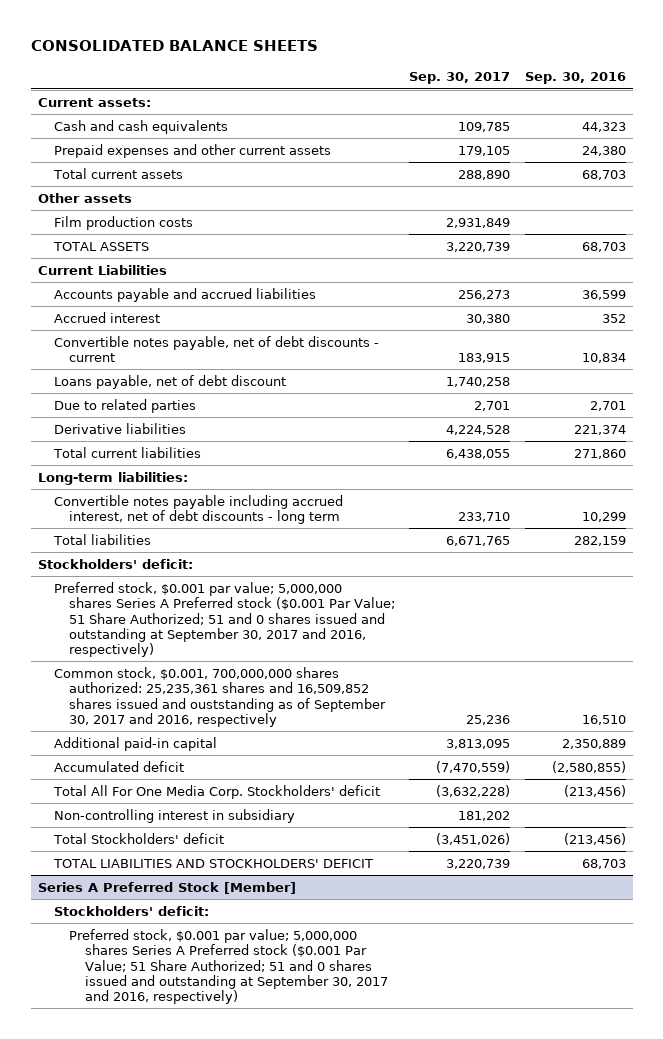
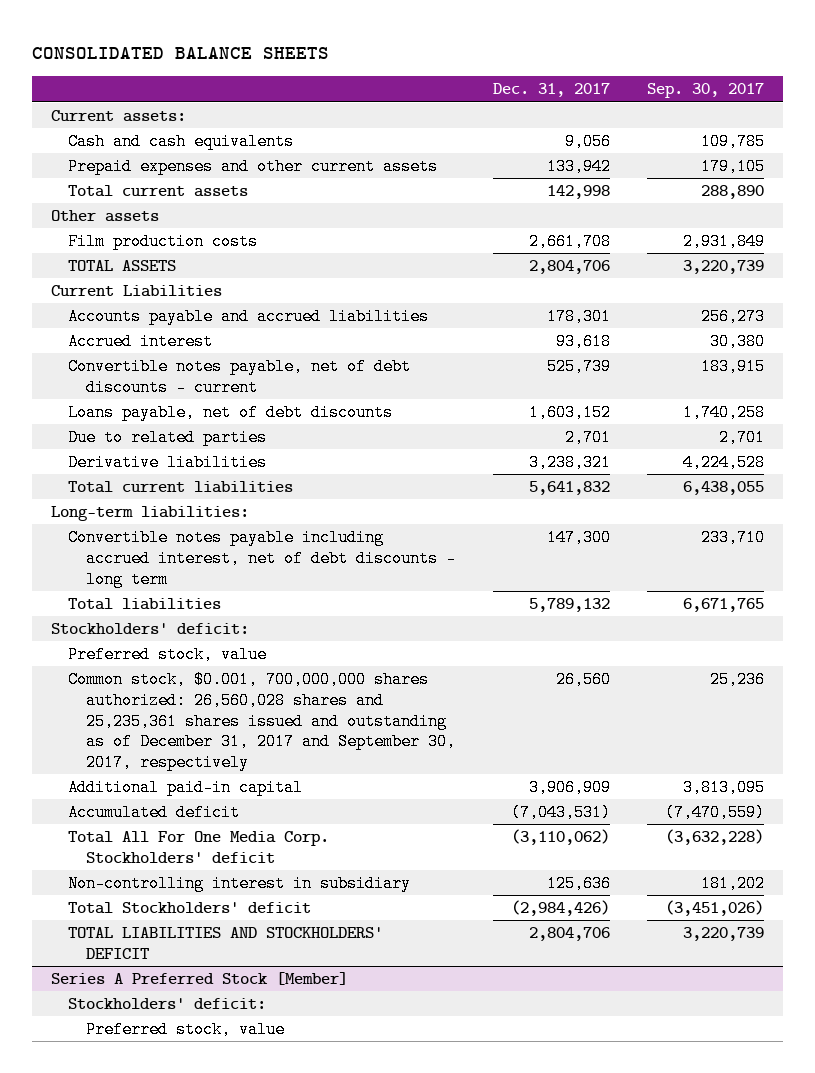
- | Sep. 30, 2017 | Sep. 30, 2016
+ | Dec. 31, 2017 | Sep. 30, 2017
- Loans payable, net of debt discount | 1,740,258 |
+ Loans payable, net of debt discounts | 1,603,152 | 1,740,258
- Preferred stock, $0.001 par value; 5,000,000 shares Series A Preferred stock ($0.001 Par Value; 51 Share Authorized; 51 and 0 shares issued and outstanding at September 30, 2017 and 2016, respectively)
- Common stock, $0.001, 700,000,000 shares authorized: 25,235,361 shares and 16,509,852 shares issued and ouststanding as of September 30, 2017 and 2016, respectively | 25,236 | 16,510
+ Preferred stock, value
+ Common stock, $0.001, 700,000,000 shares authorized: 26,560,028 shares and 25,235,361 shares issued and outstanding as of December 31, 2017 and September 30, 2017, respectively | 26,560 | 25,236
@ Series A Preferred Stock [Member]
- Preferred stock, $0.001 par value; 5,000,000 shares Series A Preferred stock ($0.001 Par Value; 51 Share Authorized; 51 and 0 shares issued and outstanding at September 30, 2017 and 2016, respectively)
+ Preferred stock, value

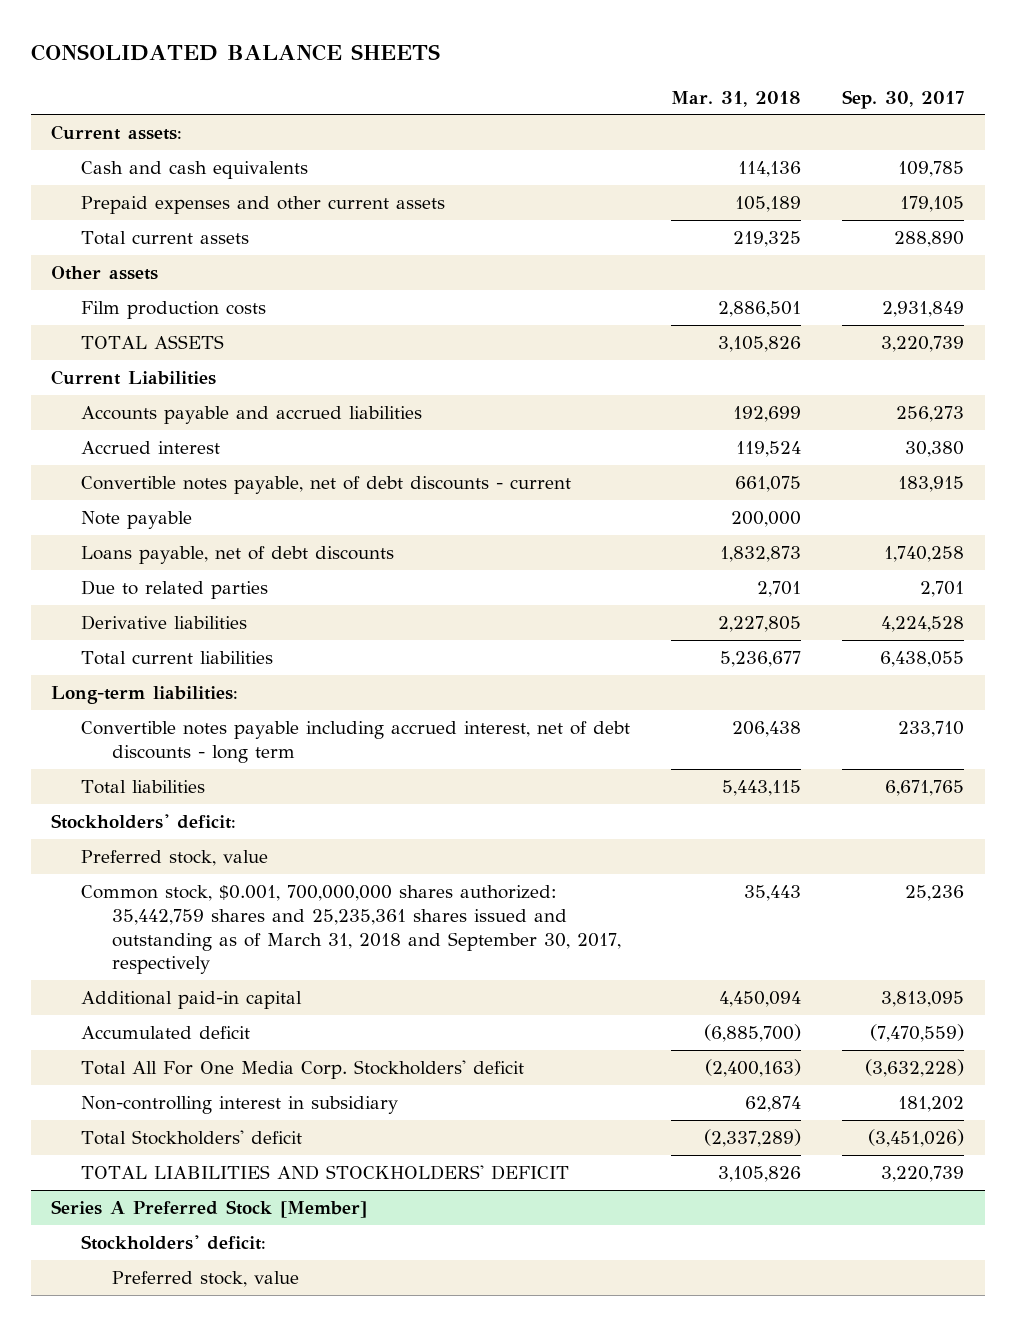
- | Dec. 31, 2017 | Sep. 30, 2017
+ | Mar. 31, 2018 | Sep. 30, 2017
+ Note payable | 200,000 |
- Common stock, $0.001, 700,000,000 shares authorized: 26,560,028 shares and 25,235,361 shares issued and outstanding as of December 31, 2017 and September 30, 2017, respectively | 26,560 | 25,236
+ Common stock, $0.001, 700,000,000 shares authorized: 35,442,759 shares and 25,235,361 shares issued and outstanding as of March 31, 2018 and September 30, 2017, respectively | 35,443 | 25,236

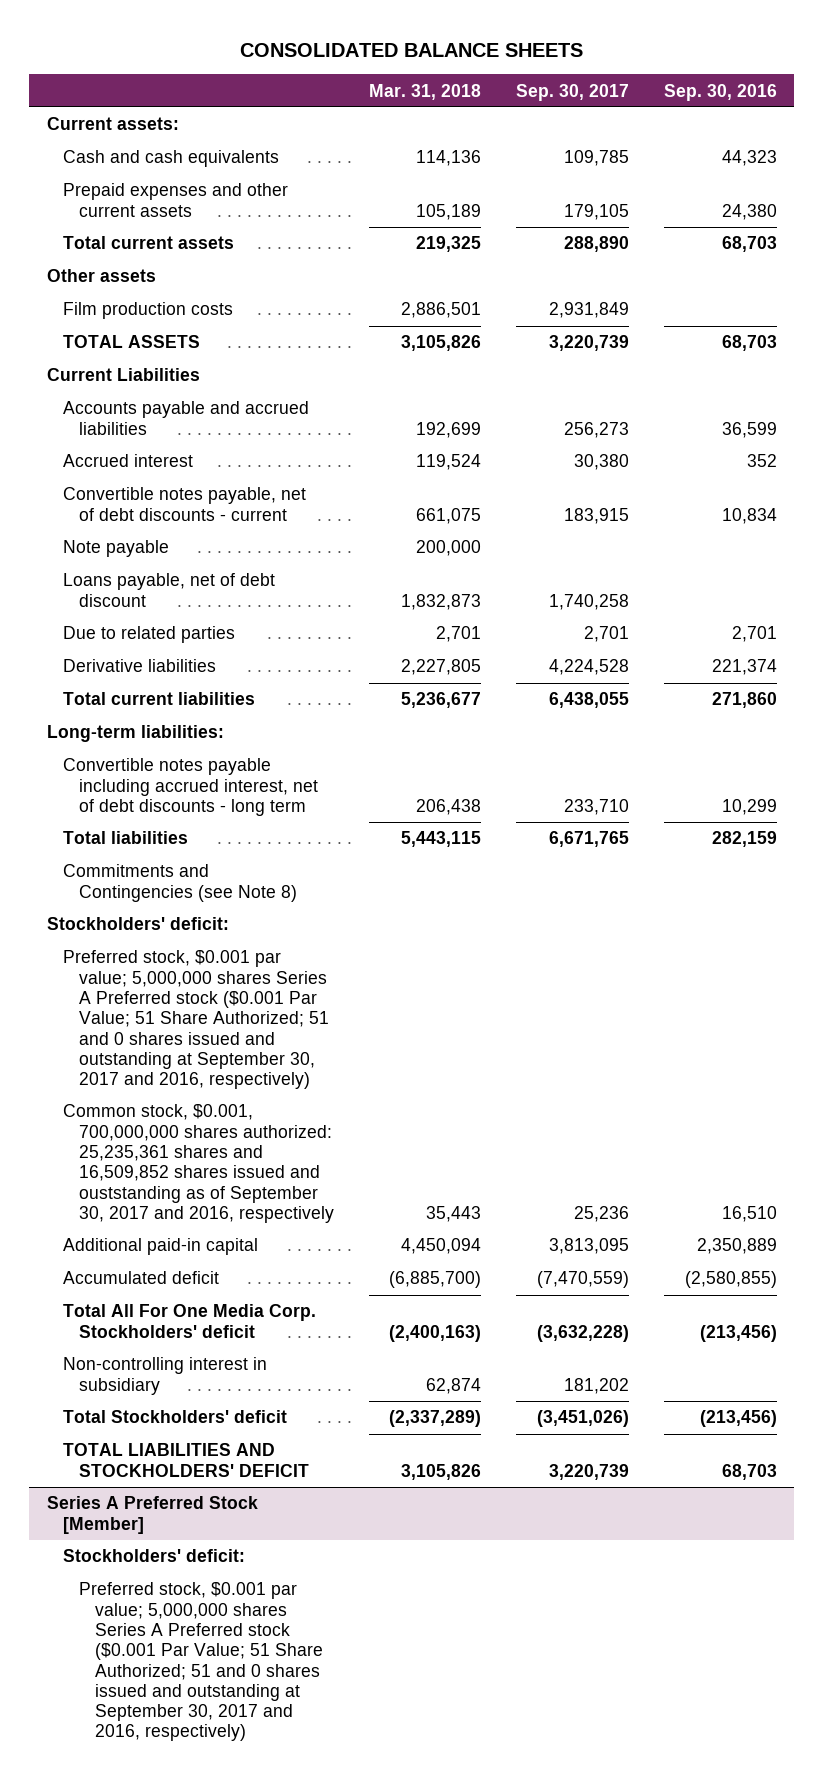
- | Mar. 31, 2018 | Sep. 30, 2017
+ | Mar. 31, 2018 | Sep. 30, 2017 | Sep. 30, 2016
- Loans payable, net of debt discounts | 1,832,873 | 1,740,258
+ Loans payable, net of debt discount | 1,832,873 | 1,740,258 |
+ Commitments and Contingencies (see Note 8)
- Preferred stock, value
- Common stock, $0.001, 700,000,000 shares authorized: 35,442,759 shares and 25,235,361 shares issued and outstanding as of March 31, 2018 and September 30, 2017, respectively | 35,443 | 25,236
+ Preferred stock, $0.001 par value; 5,000,000 shares Series A Preferred stock ($0.001 Par Value; 51 Share Authorized; 51 and 0 shares issued and outstanding at September 30, 2017 and 2016, respectively)
+ Common stock, $0.001, 700,000,000 shares authorized: 25,235,361 shares and 16,509,852 shares issued and ouststanding as of September 30, 2017 and 2016, respectively | 35,443 | 25,236 | 16,510
@ Series A Preferred Stock [Member]
- Preferred stock, value
+ Preferred stock, $0.001 par value; 5,000,000 shares Series A Preferred stock ($0.001 Par Value; 51 Share Authorized; 51 and 0 shares issued and outstanding at September 30, 2017 and 2016, respectively)

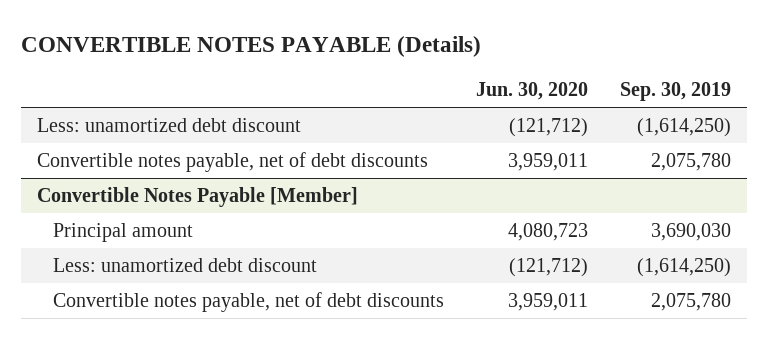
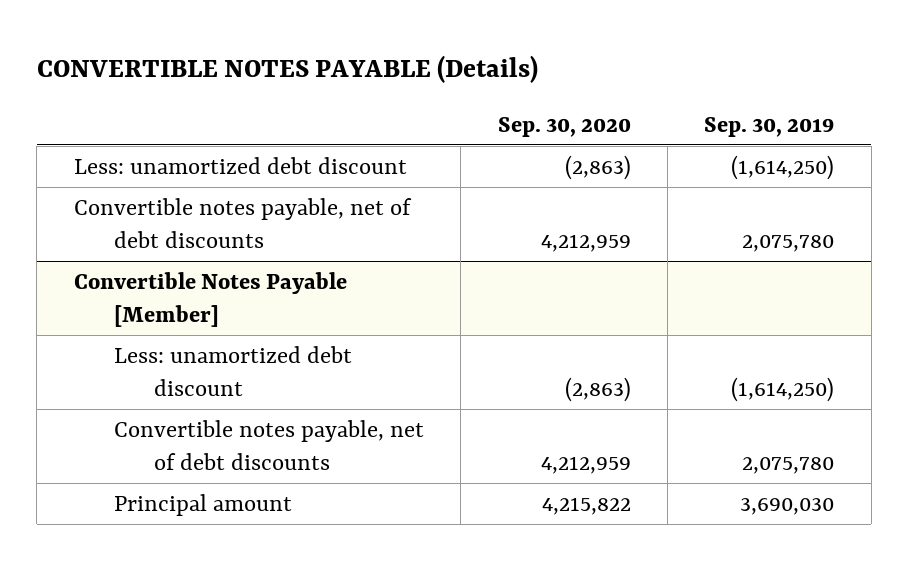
- | Jun. 30, 2020 | Sep. 30, 2019
+ | Sep. 30, 2020 | Sep. 30, 2019
@ Convertible Notes Payable [Member]
moved down: Principal amount | 4,215,822 | 3,690,030

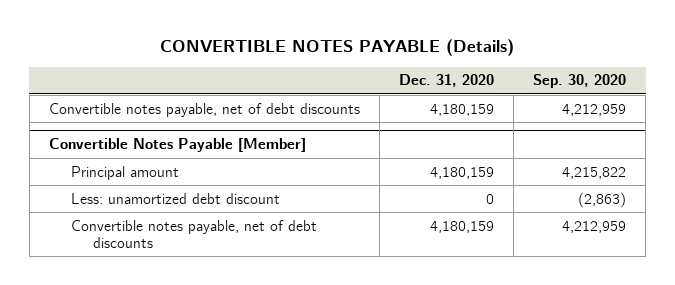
- | Sep. 30, 2020 | Sep. 30, 2019
+ | Dec. 31, 2020 | Sep. 30, 2020
- Less: unamortized debt discount | (2,863) | (1,614,250)
@ Convertible Notes Payable [Member]
moved up: Principal amount | 4,180,159 | 4,215,822

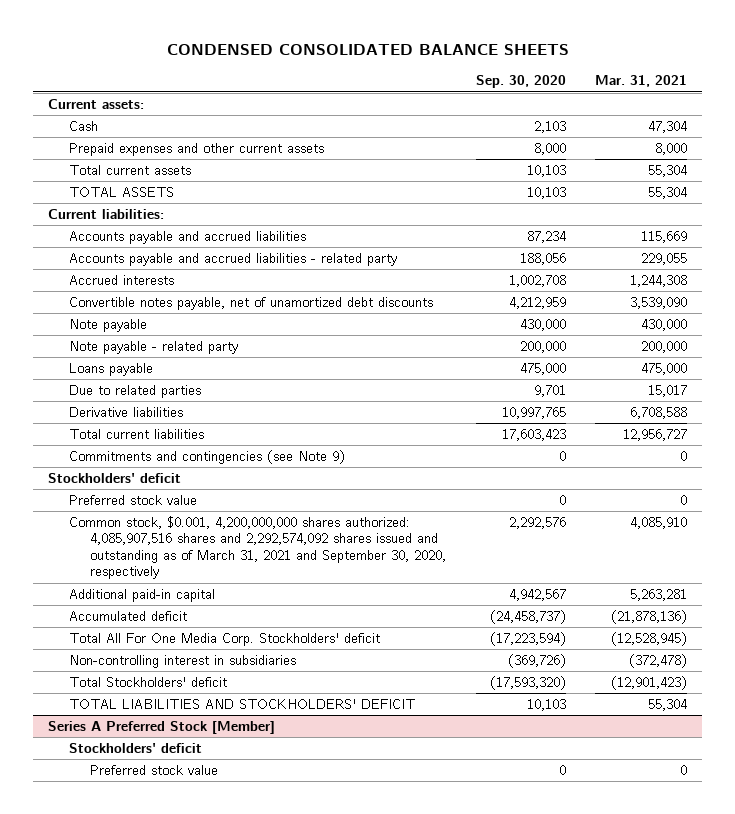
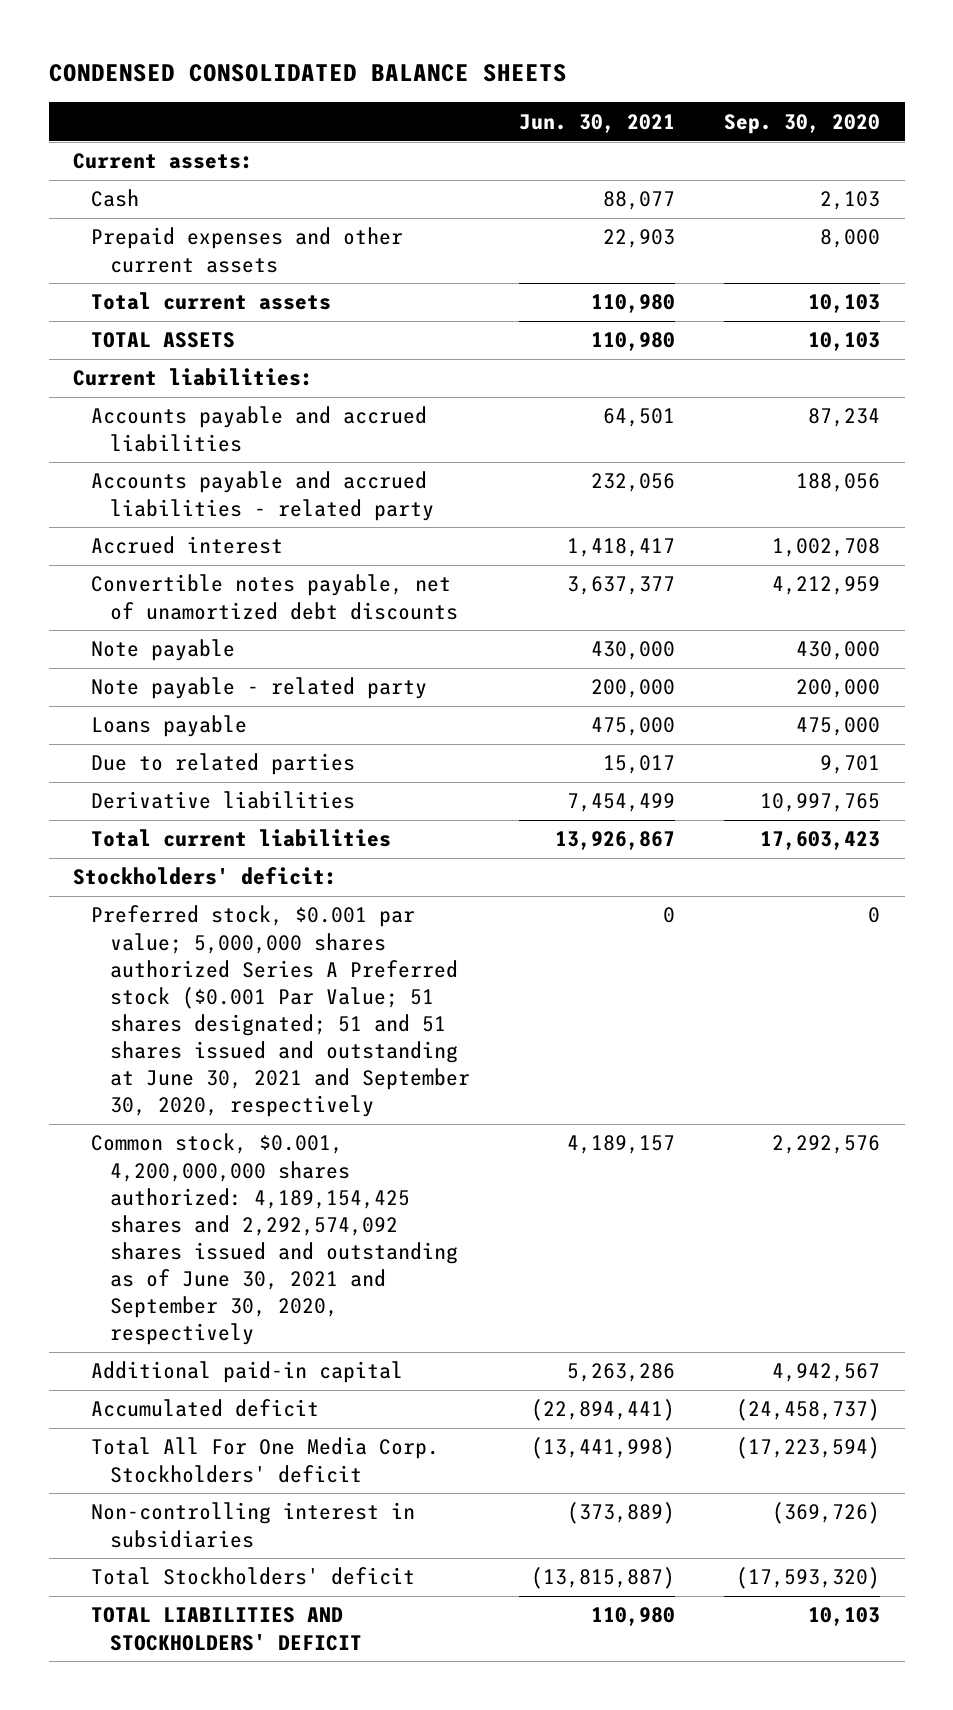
- | Sep. 30, 2020 | Mar. 31, 2021
+ | Jun. 30, 2021 | Sep. 30, 2020
- Accrued interests | 1,002,708 | 1,244,308
+ Accrued interest | 1,418,417 | 1,002,708
- Commitments and contingencies (see Note 9) | 0 | 0
- Stockholders' deficit
- Preferred stock value | 0 | 0
- Common stock, $0.001, 4,200,000,000 shares authorized: 4,085,907,516 shares and 2,292,574,092 shares issued and outstanding as of March 31, 2021 and September 30, 2020, respectively | 2,292,576 | 4,085,910
+ Stockholders' deficit:
+ Preferred stock, $0.001 par value; 5,000,000 shares authorized Series A Preferred stock ($0.001 Par Value; 51 shares designated; 51 and 51 shares issued and outstanding at June 30, 2021 and September 30, 2020, respectively | 0 | 0
+ Common stock, $0.001, 4,200,000,000 shares authorized: 4,189,154,425 shares and 2,292,574,092 shares issued and outstanding as of June 30, 2021 and September 30, 2020, respectively | 4,189,157 | 2,292,576
- Series A Preferred Stock [Member]
- Stockholders' deficit
- Preferred stock value | 0 | 0

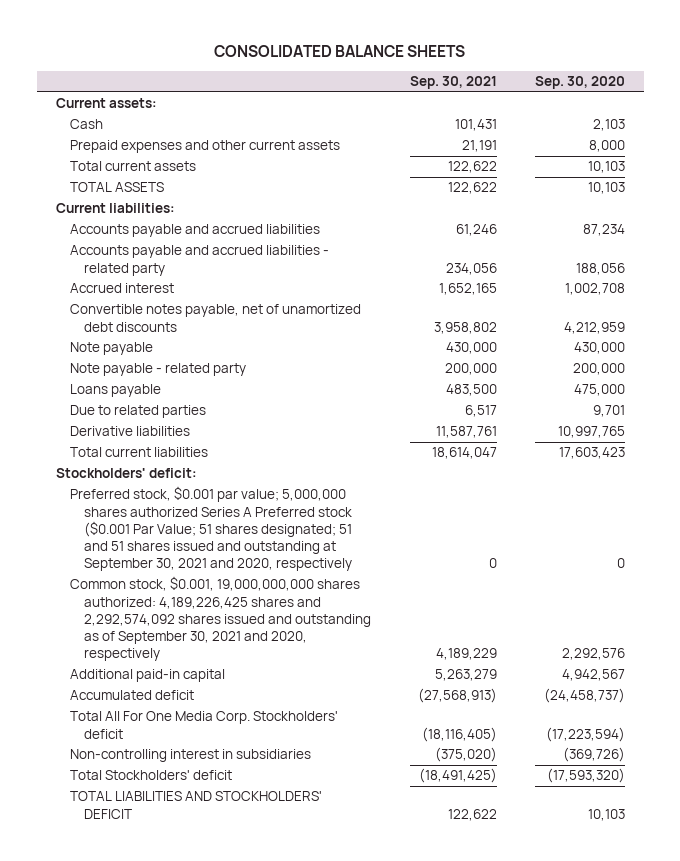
- CONDENSED CONSOLIDATED BALANCE SHEETS
+ CONSOLIDATED BALANCE SHEETS
- | Jun. 30, 2021 | Sep. 30, 2020
+ | Sep. 30, 2021 | Sep. 30, 2020
- Preferred stock, $0.001 par value; 5,000,000 shares authorized Series A Preferred stock ($0.001 Par Value; 51 shares designated; 51 and 51 shares issued and outstanding at June 30, 2021 and September 30, 2020, respectively | 0 | 0
- Common stock, $0.001, 4,200,000,000 shares authorized: 4,189,154,425 shares and 2,292,574,092 shares issued and outstanding as of June 30, 2021 and September 30, 2020, respectively | 4,189,157 | 2,292,576
+ Preferred stock, $0.001 par value; 5,000,000 shares authorized Series A Preferred stock ($0.001 Par Value; 51 shares designated; 51 and 51 shares issued and outstanding at September 30, 2021 and 2020, respectively | 0 | 0
+ Common stock, $0.001, 19,000,000,000 shares authorized: 4,189,226,425 shares and 2,292,574,092 shares issued and outstanding as of September 30, 2021 and 2020, respectively | 4,189,229 | 2,292,576

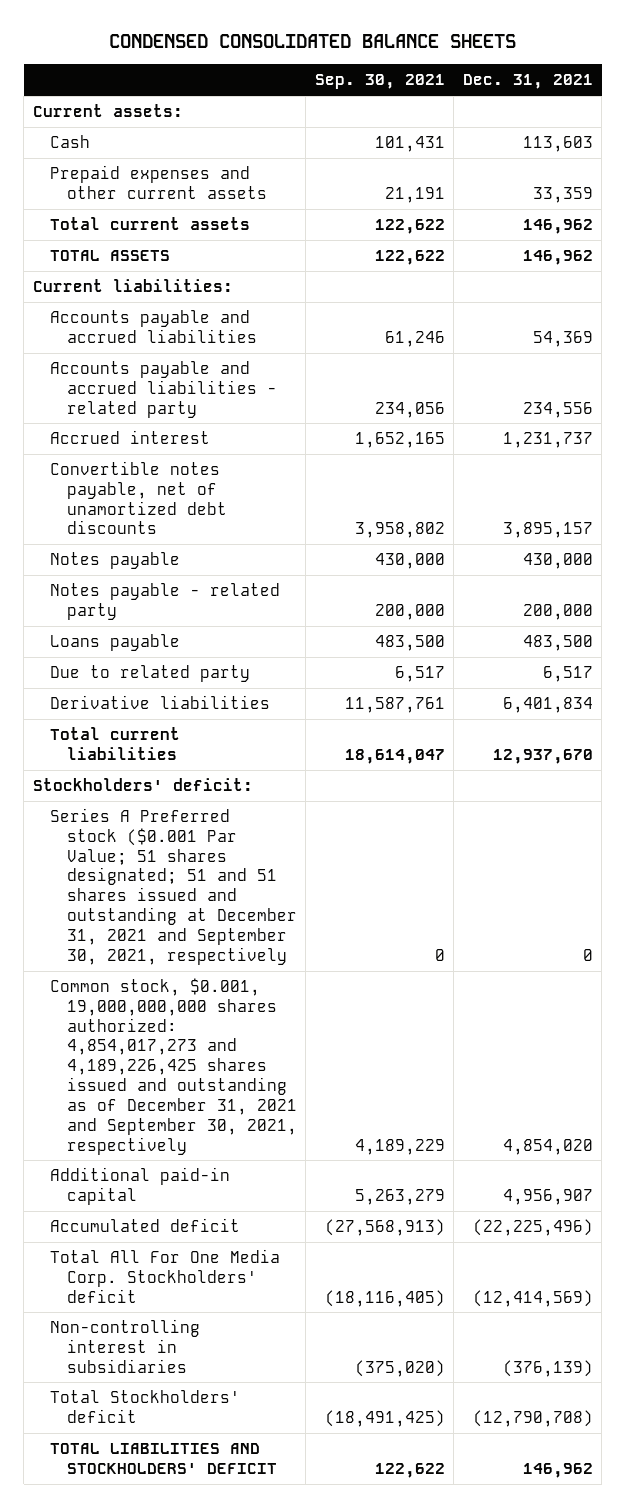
- CONSOLIDATED BALANCE SHEETS
+ CONDENSED CONSOLIDATED BALANCE SHEETS
- | Sep. 30, 2021 | Sep. 30, 2020
+ | Sep. 30, 2021 | Dec. 31, 2021
- Note payable | 430,000 | 430,000
- Note payable - related party | 200,000 | 200,000
+ Notes payable | 430,000 | 430,000
+ Notes payable - related party | 200,000 | 200,000
- Due to related parties | 6,517 | 9,701
+ Due to related party | 6,517 | 6,517
- Preferred stock, $0.001 par value; 5,000,000 shares authorized Series A Preferred stock ($0.001 Par Value; 51 shares designated; 51 and 51 shares issued and outstanding at September 30, 2021 and 2020, respectively | 0 | 0
- Common stock, $0.001, 19,000,000,000 shares authorized: 4,189,226,425 shares and 2,292,574,092 shares issued and outstanding as of September 30, 2021 and 2020, respectively | 4,189,229 | 2,292,576
+ Series A Preferred stock ($0.001 Par Value; 51 shares designated; 51 and 51 shares issued and outstanding at December 31, 2021 and September 30, 2021, respectively | 0 | 0
+ Common stock, $0.001, 19,000,000,000 shares authorized: 4,854,017,273 and 4,189,226,425 shares issued and outstanding as of December 31, 2021 and September 30, 2021, respectively | 4,189,229 | 4,854,020

